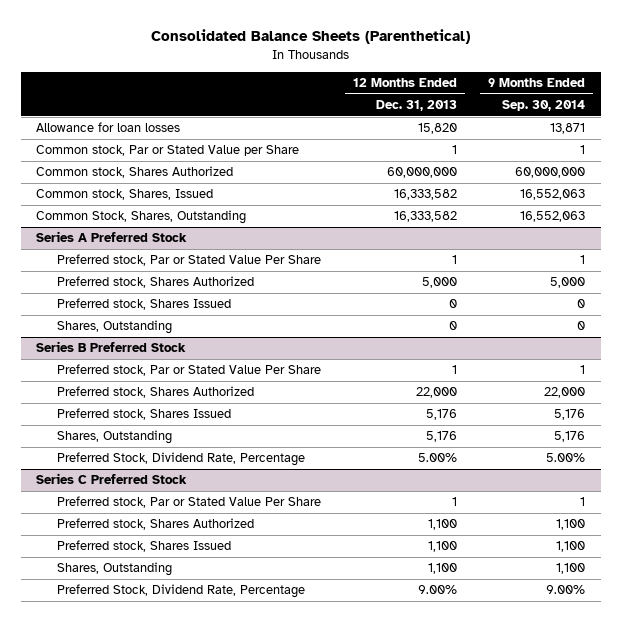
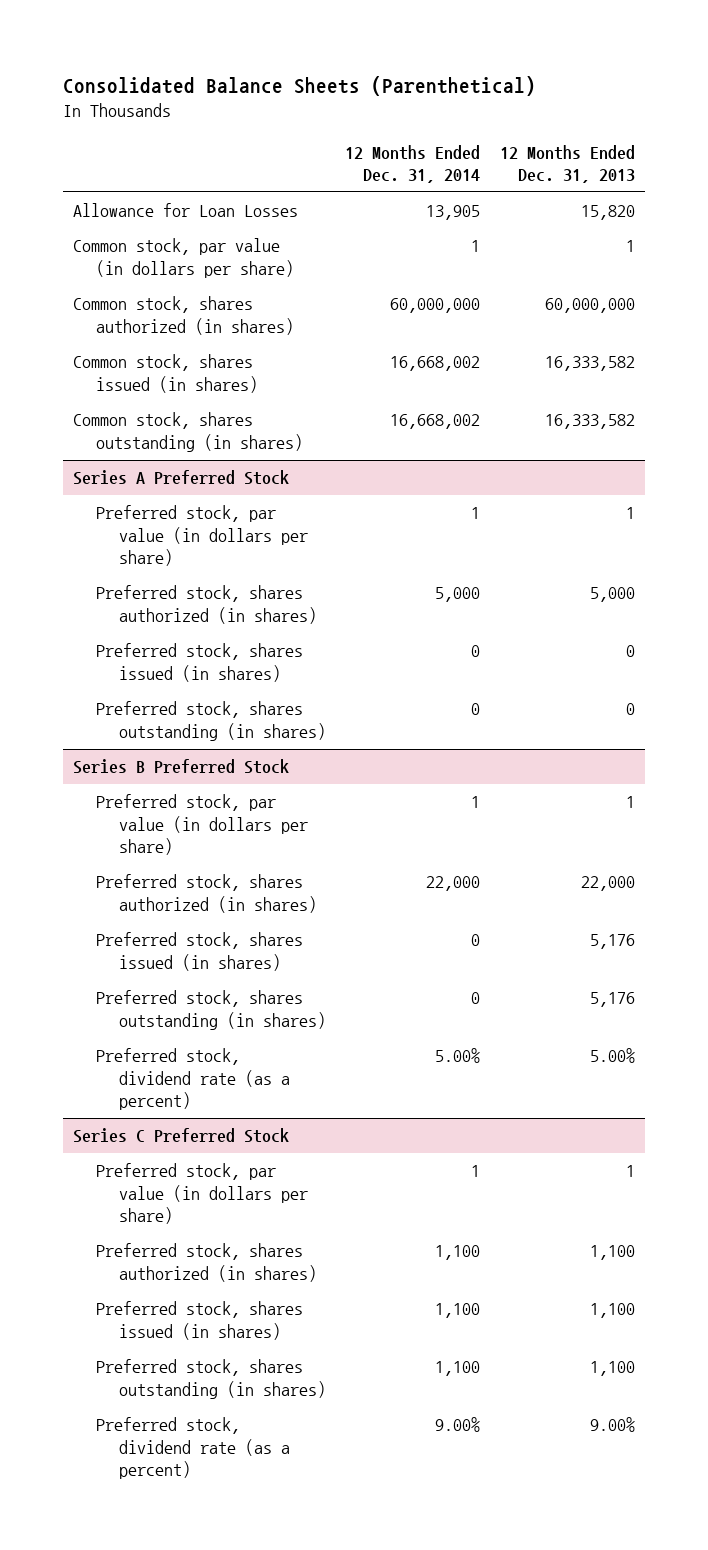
- | 12 Months Ended Dec. 31, 2013 | 9 Months Ended Sep. 30, 2014
+ | 12 Months Ended Dec. 31, 2014 | 12 Months Ended Dec. 31, 2013
- Allowance for loan losses | 15,820 | 13,871
- Common stock, Par or Stated Value per Share | 1 | 1
- Common stock, Shares Authorized | 60,000,000 | 60,000,000
- Common stock, Shares, Issued | 16,333,582 | 16,552,063
- Common Stock, Shares, Outstanding | 16,333,582 | 16,552,063
+ Allowance for Loan Losses | 13,905 | 15,820
+ Common stock, par value (in dollars per share) | 1 | 1
+ Common stock, shares authorized (in shares) | 60,000,000 | 60,000,000
+ Common stock, shares issued (in shares) | 16,668,002 | 16,333,582
+ Common stock, shares outstanding (in shares) | 16,668,002 | 16,333,582
@ Series A Preferred Stock
- Preferred stock, Par or Stated Value Per Share | 1 | 1
- Preferred stock, Shares Authorized | 5,000 | 5,000
- Preferred stock, Shares Issued | 0 | 0
- Shares, Outstanding | 0 | 0
+ Preferred stock, par value (in dollars per share) | 1 | 1
+ Preferred stock, shares authorized (in shares) | 5,000 | 5,000
+ Preferred stock, shares issued (in shares) | 0 | 0
+ Preferred stock, shares outstanding (in shares) | 0 | 0
@ Series B Preferred Stock
- Preferred stock, Par or Stated Value Per Share | 1 | 1
- Preferred stock, Shares Authorized | 22,000 | 22,000
- Preferred stock, Shares Issued | 5,176 | 5,176
- Shares, Outstanding | 5,176 | 5,176
- Preferred Stock, Dividend Rate, Percentage | 5.00% | 5.00%
+ Preferred stock, par value (in dollars per share) | 1 | 1
+ Preferred stock, shares authorized (in shares) | 22,000 | 22,000
+ Preferred stock, shares issued (in shares) | 0 | 5,176
+ Preferred stock, shares outstanding (in shares) | 0 | 5,176
+ Preferred stock, dividend rate (as a percent) | 5.00% | 5.00%
@ Series C Preferred Stock
- Preferred stock, Par or Stated Value Per Share | 1 | 1
- Preferred stock, Shares Authorized | 1,100 | 1,100
- Preferred stock, Shares Issued | 1,100 | 1,100
- Shares, Outstanding | 1,100 | 1,100
- Preferred Stock, Dividend Rate, Percentage | 9.00% | 9.00%
+ Preferred stock, par value (in dollars per share) | 1 | 1
+ Preferred stock, shares authorized (in shares) | 1,100 | 1,100
+ Preferred stock, shares issued (in shares) | 1,100 | 1,100
+ Preferred stock, shares outstanding (in shares) | 1,100 | 1,100
+ Preferred stock, dividend rate (as a percent) | 9.00% | 9.00%

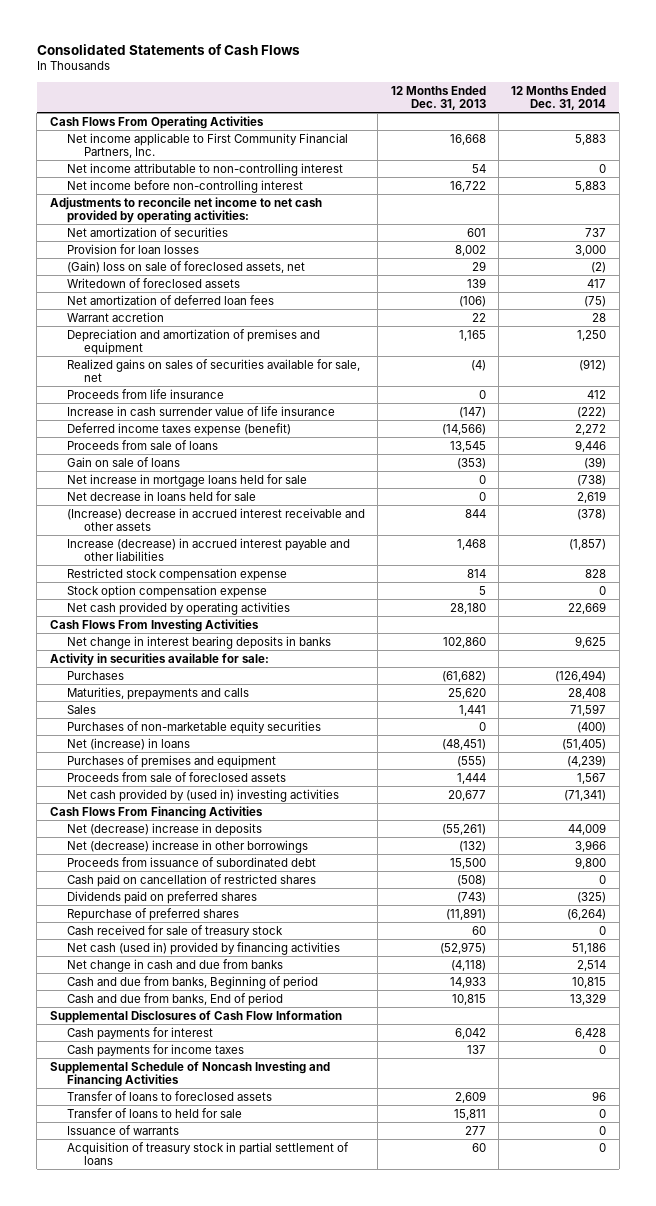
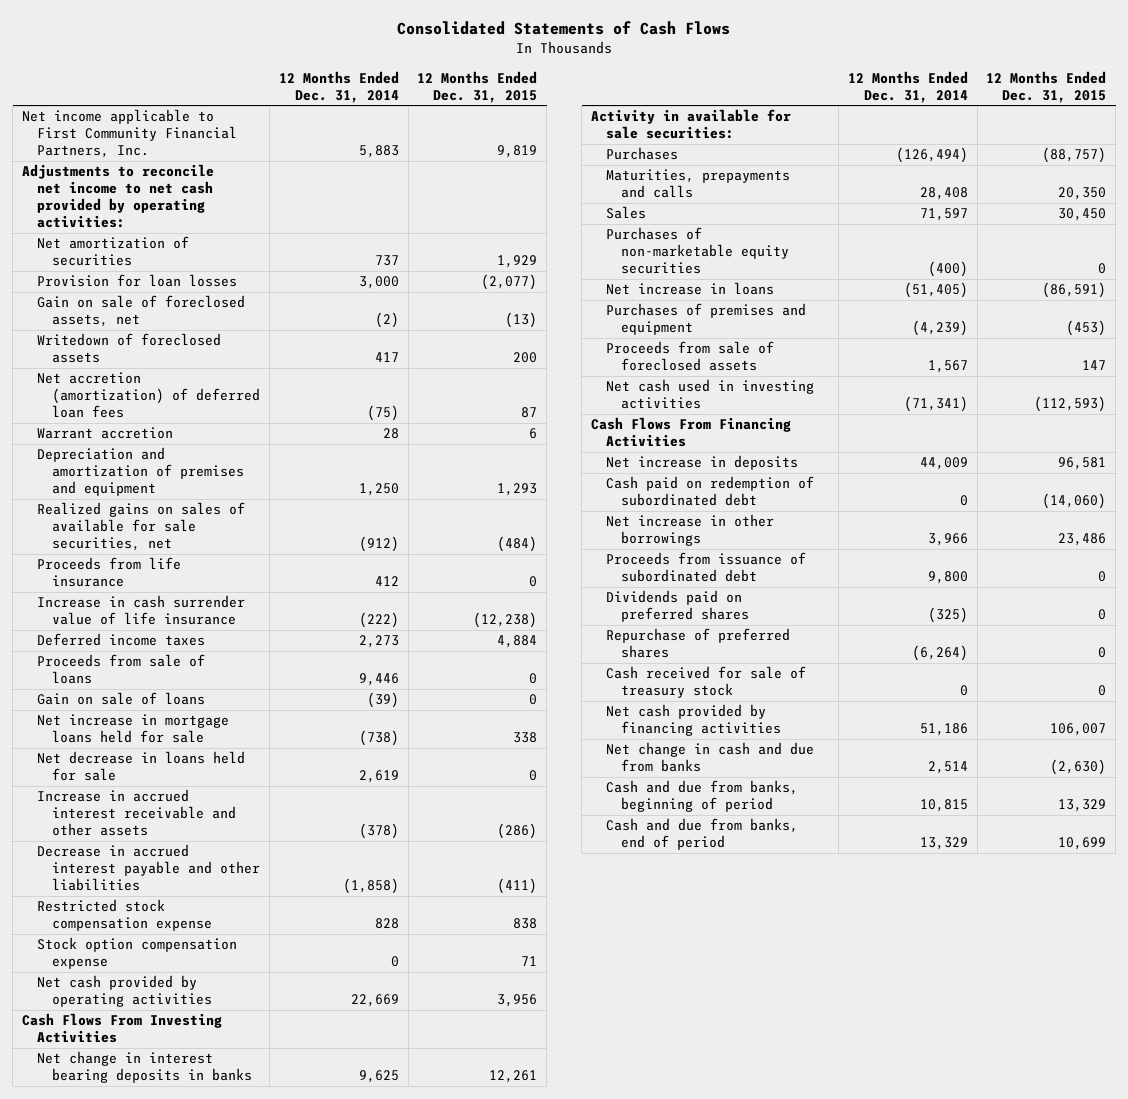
- | 12 Months Ended Dec. 31, 2013 | 12 Months Ended Dec. 31, 2014
+ | 12 Months Ended Dec. 31, 2014 | 12 Months Ended Dec. 31, 2015
- Cash Flows From Operating Activities
- Net income attributable to non-controlling interest | 54 | 0
- Net income before non-controlling interest | 16,722 | 5,883
- (Gain) loss on sale of foreclosed assets, net | 29 | (2)
+ Gain on sale of foreclosed assets, net | (2) | (13)
- Net amortization of deferred loan fees | (106) | (75)
+ Net accretion (amortization) of deferred loan fees | (75) | 87
- Realized gains on sales of securities available for sale, net | (4) | (912)
+ Realized gains on sales of available for sale securities, net | (912) | (484)
- Deferred income taxes expense (benefit) | (14,566) | 2,272
+ Deferred income taxes | 2,273 | 4,884
- (Increase) decrease in accrued interest receivable and other assets | 844 | (378)
- Increase (decrease) in accrued interest payable and other liabilities | 1,468 | (1,857)
+ Increase in accrued interest receivable and other assets | (378) | (286)
+ Decrease in accrued interest payable and other liabilities | (1,858) | (411)
- Activity in securities available for sale:
+ Activity in available for sale securities:
- Net (increase) in loans | (48,451) | (51,405)
+ Net increase in loans | (51,405) | (86,591)
- Net cash provided by (used in) investing activities | 20,677 | (71,341)
+ Net cash used in investing activities | (71,341) | (112,593)
- Net (decrease) increase in deposits | (55,261) | 44,009
- Net (decrease) increase in other borrowings | (132) | 3,966
+ Net increase in deposits | 44,009 | 96,581
+ Cash paid on redemption of subordinated debt | 0 | (14,060)
+ Net increase in other borrowings | 3,966 | 23,486
- Cash paid on cancellation of restricted shares | (508) | 0
- Net cash (used in) provided by financing activities | (52,975) | 51,186
+ Net cash provided by financing activities | 51,186 | 106,007
- Cash and due from banks, Beginning of period | 14,933 | 10,815
- Cash and due from banks, End of period | 10,815 | 13,329
- Supplemental Disclosures of Cash Flow Information
- Cash payments for interest | 6,042 | 6,428
- Cash payments for income taxes | 137 | 0
- Supplemental Schedule of Noncash Investing and Financing Activities
- Transfer of loans to foreclosed assets | 2,609 | 96
- Transfer of loans to held for sale | 15,811 | 0
- Issuance of warrants | 277 | 0
- Acquisition of treasury stock in partial settlement of loans | 60 | 0
+ Cash and due from banks, beginning of period | 10,815 | 13,329
+ Cash and due from banks, end of period | 13,329 | 10,699

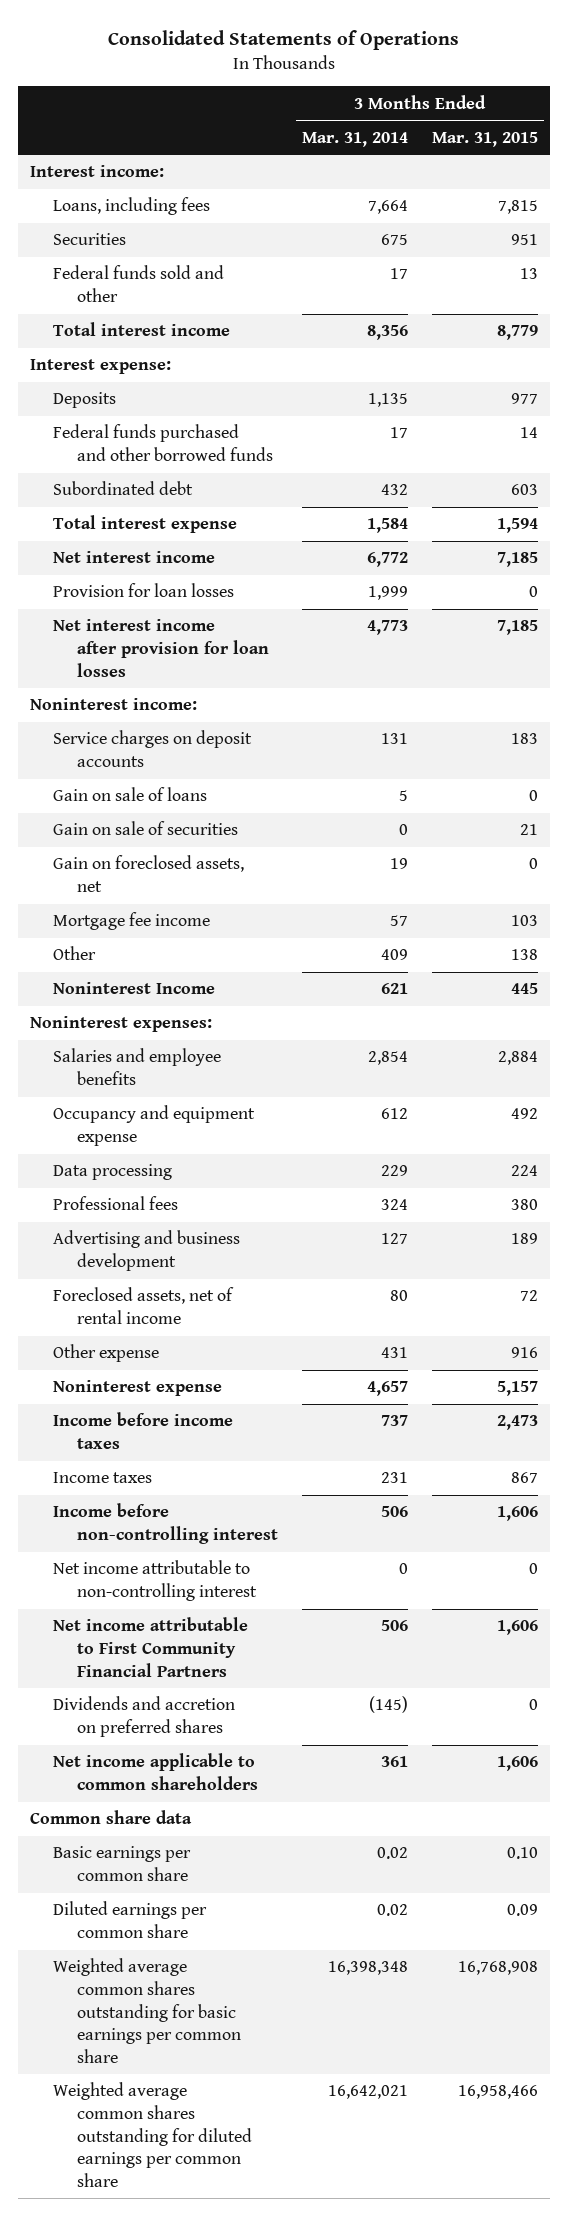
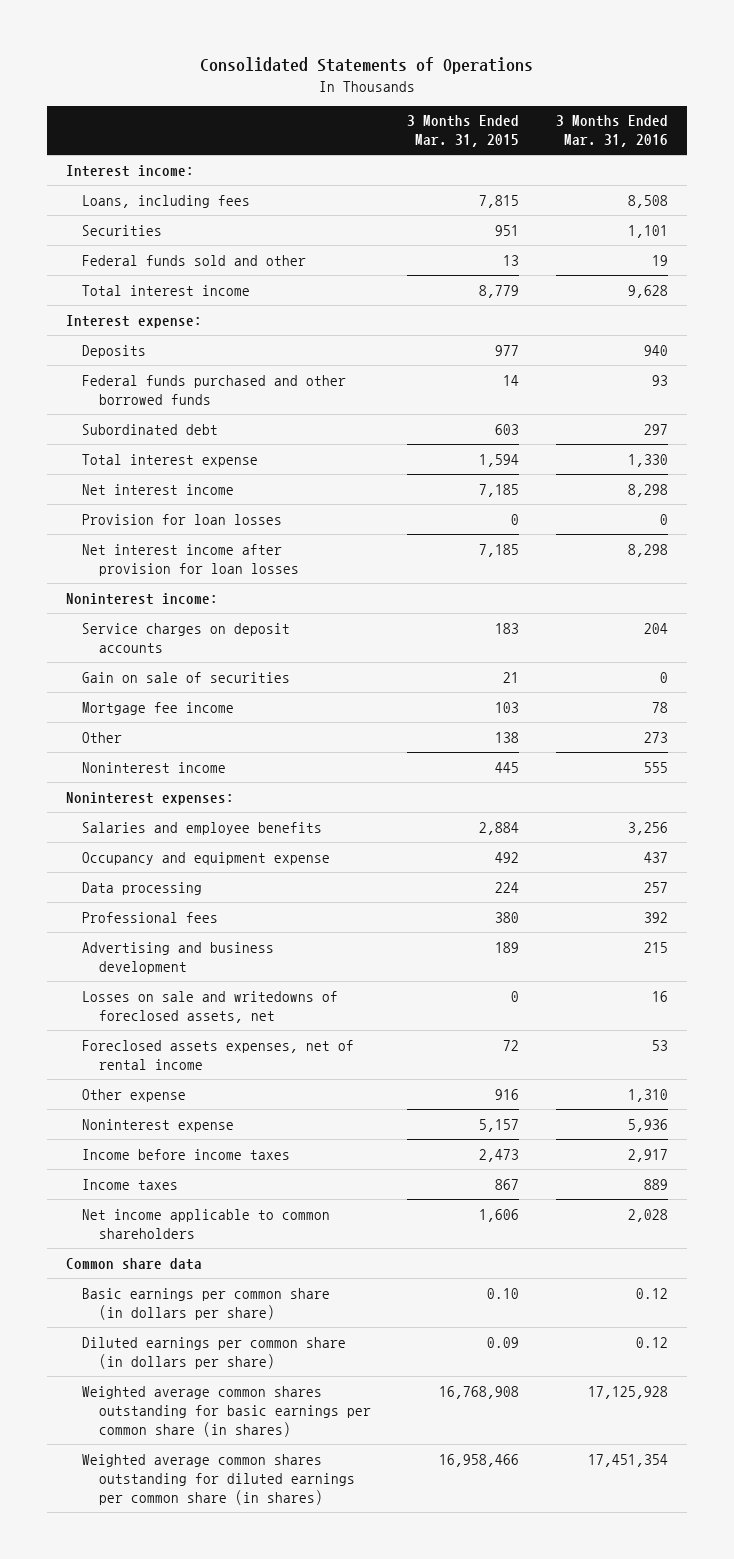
- | 3 Months Ended Mar. 31, 2014 | 3 Months Ended Mar. 31, 2015
+ | 3 Months Ended Mar. 31, 2015 | 3 Months Ended Mar. 31, 2016
- Gain on sale of loans | 5 | 0
- Gain on foreclosed assets, net | 19 | 0
- Noninterest Income | 621 | 445
+ Noninterest income | 445 | 555
- Foreclosed assets, net of rental income | 80 | 72
+ Losses on sale and writedowns of foreclosed assets, net | 0 | 16
+ Foreclosed assets expenses, net of rental income | 72 | 53
- Income before non-controlling interest | 506 | 1,606
- Net income attributable to non-controlling interest | 0 | 0
- Net income attributable to First Community Financial Partners | 506 | 1,606
- Dividends and accretion on preferred shares | (145) | 0
- Basic earnings per common share | 0.02 | 0.10
- Diluted earnings per common share | 0.02 | 0.09
- Weighted average common shares outstanding for basic earnings per common share | 16,398,348 | 16,768,908
- Weighted average common shares outstanding for diluted earnings per common share | 16,642,021 | 16,958,466
+ Basic earnings per common share (in dollars per share) | 0.10 | 0.12
+ Diluted earnings per common share (in dollars per share) | 0.09 | 0.12
+ Weighted average common shares outstanding for basic earnings per common share (in shares) | 16,768,908 | 17,125,928
+ Weighted average common shares outstanding for diluted earnings per common share (in shares) | 16,958,466 | 17,451,354

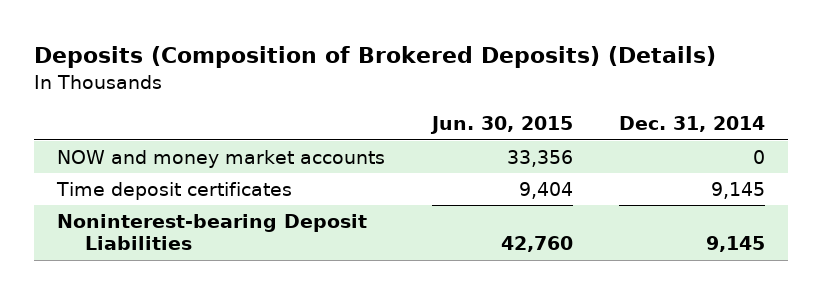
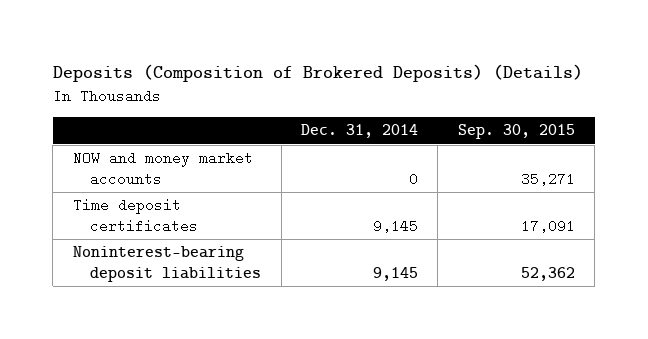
- | Jun. 30, 2015 | Dec. 31, 2014
+ | Dec. 31, 2014 | Sep. 30, 2015
- Noninterest-bearing Deposit Liabilities | 42,760 | 9,145
+ Noninterest-bearing deposit liabilities | 9,145 | 52,362

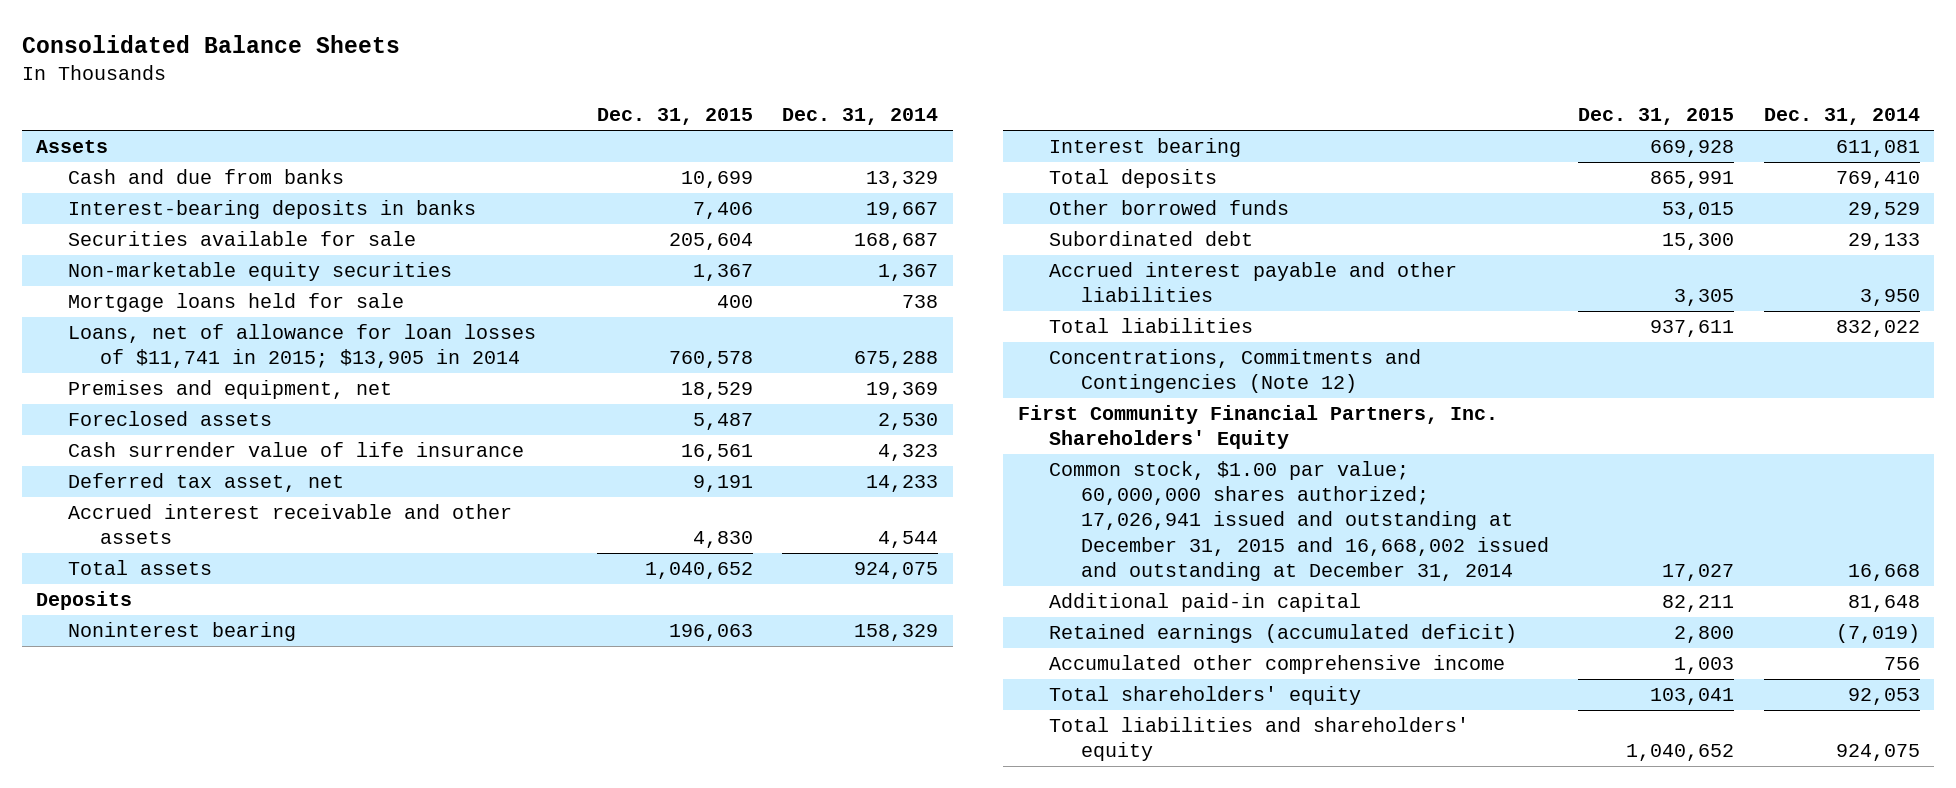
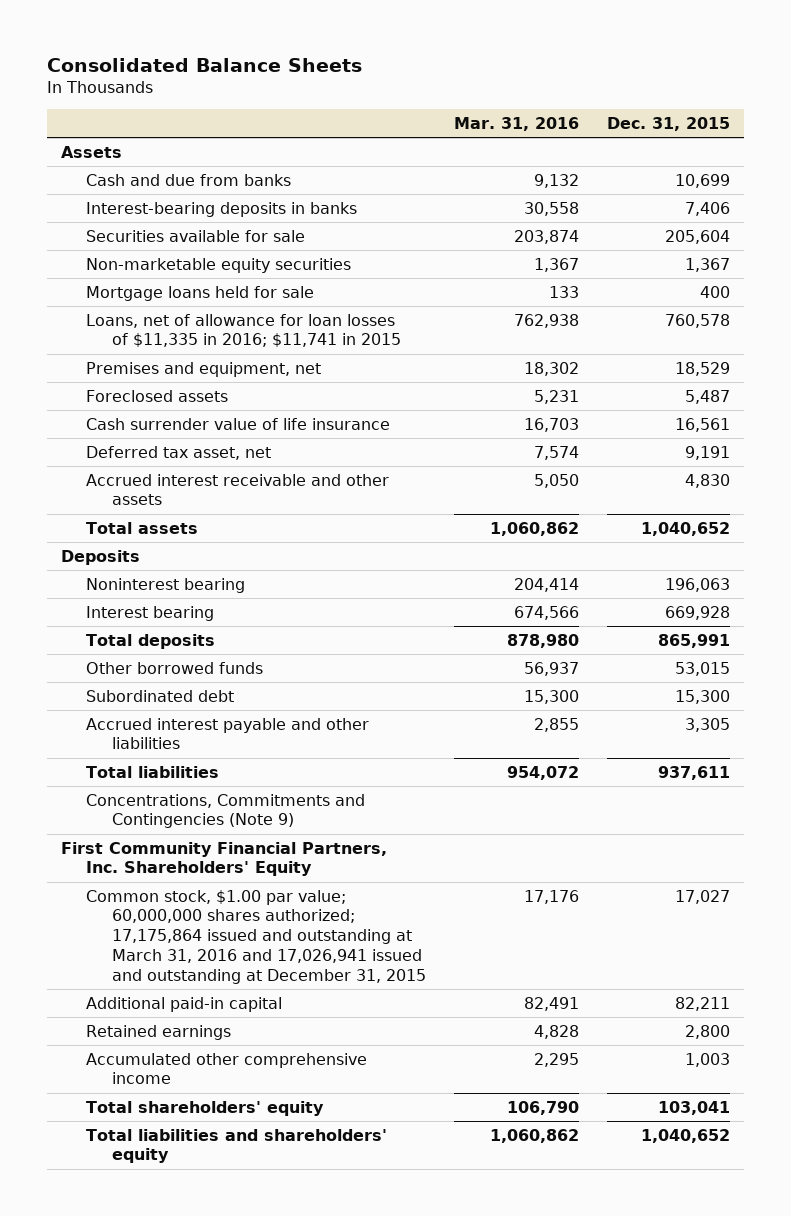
- | Dec. 31, 2015 | Dec. 31, 2014
+ | Mar. 31, 2016 | Dec. 31, 2015
- Loans, net of allowance for loan losses of $11,741 in 2015; $13,905 in 2014 | 760,578 | 675,288
+ Loans, net of allowance for loan losses of $11,335 in 2016; $11,741 in 2015 | 762,938 | 760,578
- Concentrations, Commitments and Contingencies (Note 12)
+ Concentrations, Commitments and Contingencies (Note 9)
- Common stock, $1.00 par value; 60,000,000 shares authorized; 17,026,941 issued and outstanding at December 31, 2015 and 16,668,002 issued and outstanding at December 31, 2014 | 17,027 | 16,668
+ Common stock, $1.00 par value; 60,000,000 shares authorized; 17,175,864 issued and outstanding at March 31, 2016 and 17,026,941 issued and outstanding at December 31, 2015 | 17,176 | 17,027
- Retained earnings (accumulated deficit) | 2,800 | (7,019)
+ Retained earnings | 4,828 | 2,800

